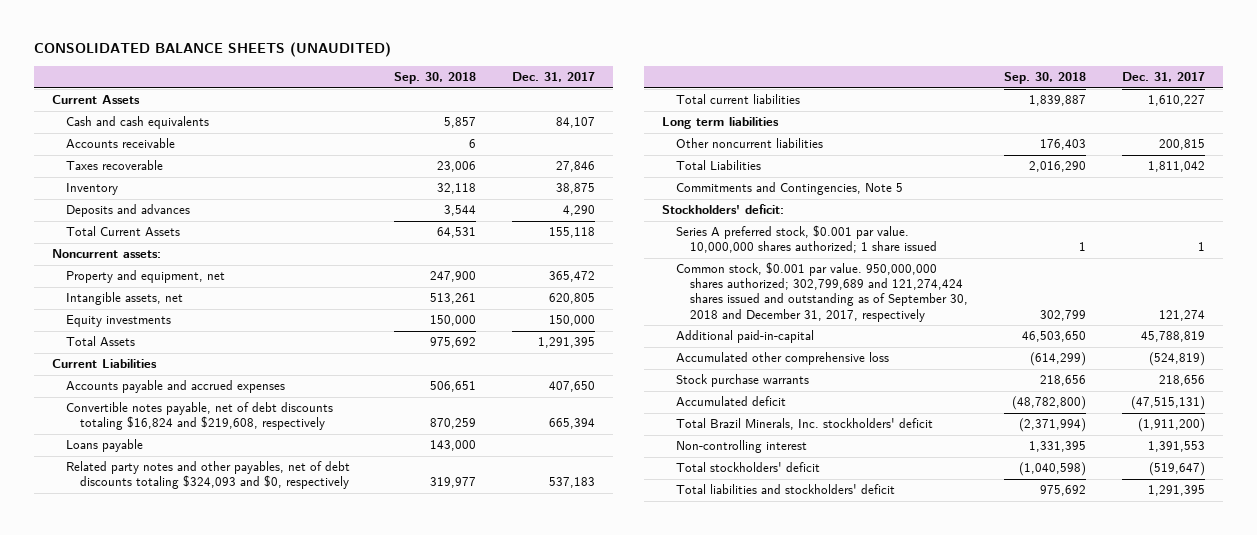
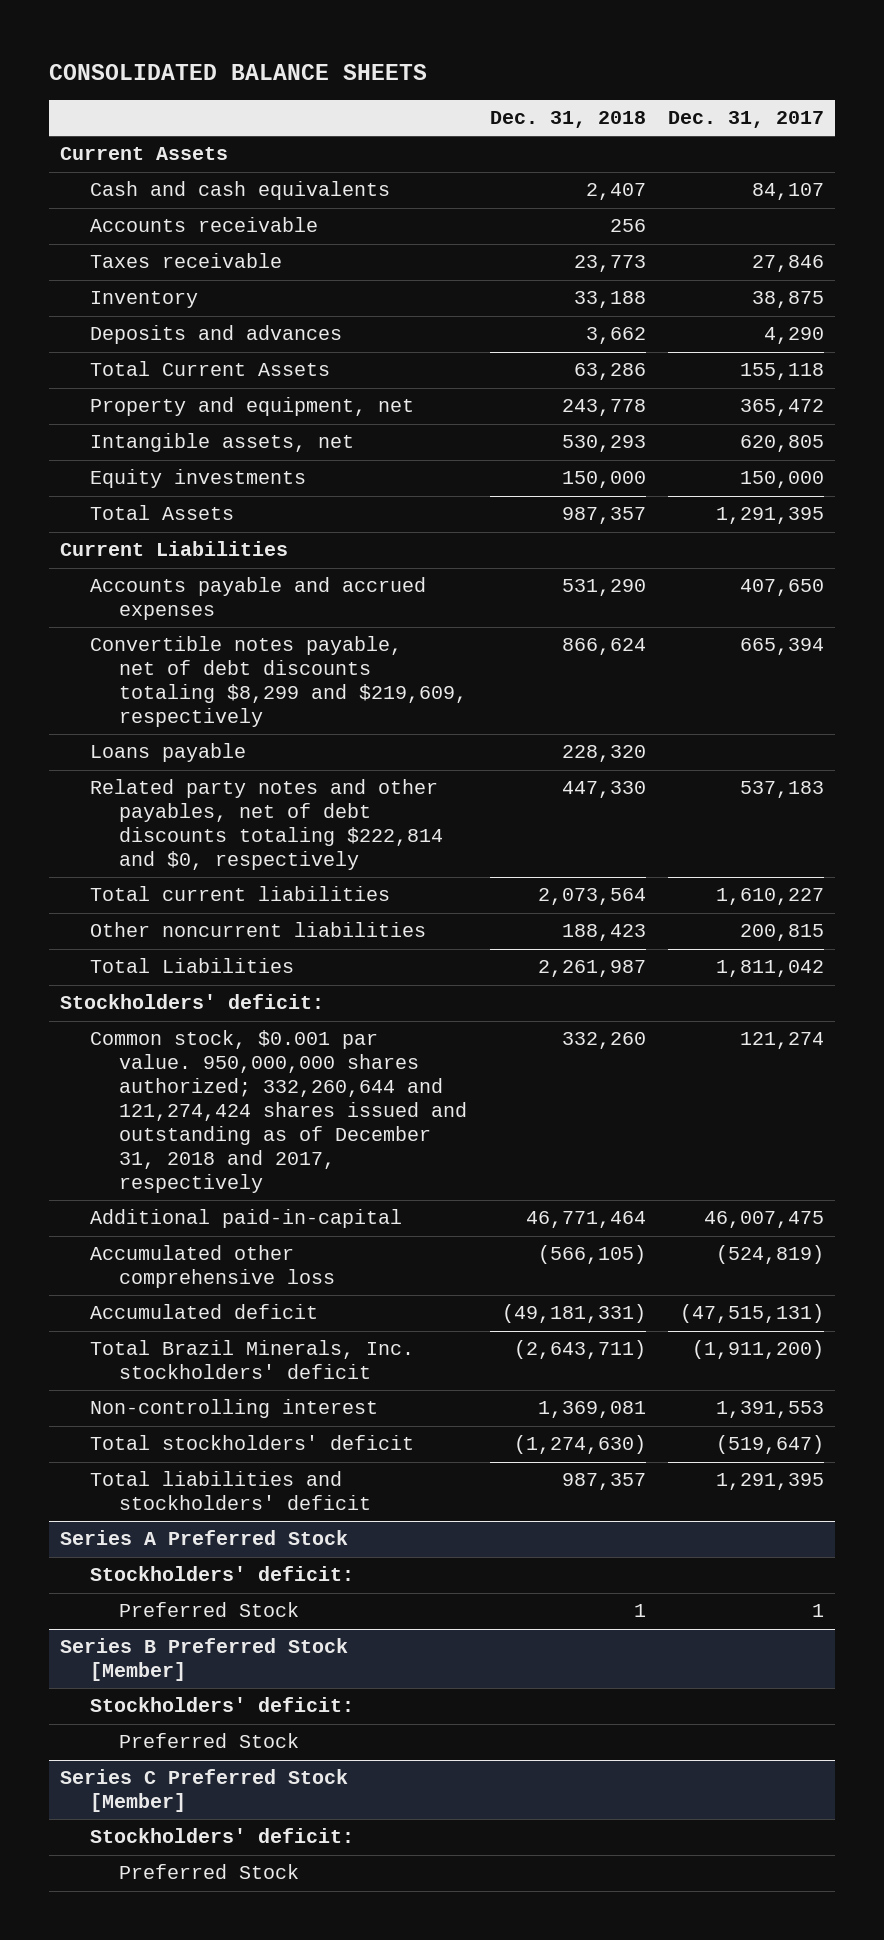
- CONSOLIDATED BALANCE SHEETS (UNAUDITED)
+ CONSOLIDATED BALANCE SHEETS
- | Sep. 30, 2018 | Dec. 31, 2017
+ | Dec. 31, 2018 | Dec. 31, 2017
- Taxes recoverable | 23,006 | 27,846
+ Taxes receivable | 23,773 | 27,846
- Noncurrent assets:
- Convertible notes payable, net of debt discounts totaling $16,824 and $219,608, respectively | 870,259 | 665,394
+ Convertible notes payable, net of debt discounts totaling $8,299 and $219,609, respectively | 866,624 | 665,394
- Related party notes and other payables, net of debt discounts totaling $324,093 and $0, respectively | 319,977 | 537,183
+ Related party notes and other payables, net of debt discounts totaling $222,814 and $0, respectively | 447,330 | 537,183
- Long term liabilities
- Commitments and Contingencies, Note 5
- Series A preferred stock, $0.001 par value. 10,000,000 shares authorized; 1 share issued | 1 | 1
- Common stock, $0.001 par value. 950,000,000 shares authorized; 302,799,689 and 121,274,424 shares issued and outstanding as of September 30, 2018 and December 31, 2017, respectively | 302,799 | 121,274
- Additional paid-in-capital | 46,503,650 | 45,788,819
+ Common stock, $0.001 par value. 950,000,000 shares authorized; 332,260,644 and 121,274,424 shares issued and outstanding as of December 31, 2018 and 2017, respectively | 332,260 | 121,274
+ Additional paid-in-capital | 46,771,464 | 46,007,475
- Stock purchase warrants | 218,656 | 218,656
+ Series A Preferred Stock
+ Stockholders' deficit:
+ Preferred Stock | 1 | 1
+ Series B Preferred Stock [Member]
+ Stockholders' deficit:
+ Preferred Stock
+ Series C Preferred Stock [Member]
+ Stockholders' deficit:
+ Preferred Stock

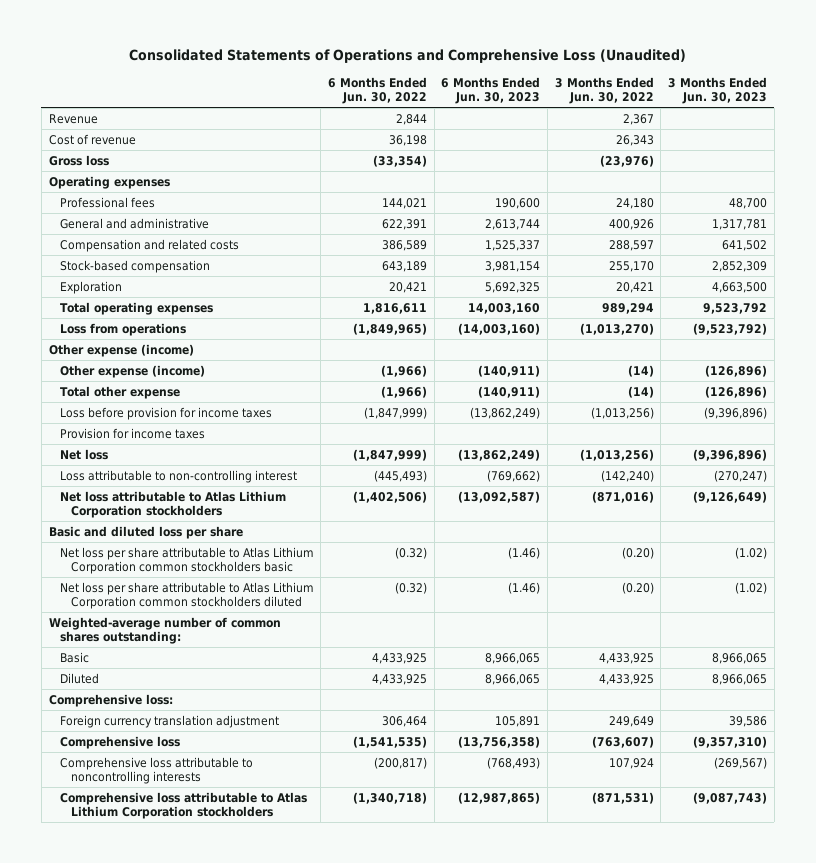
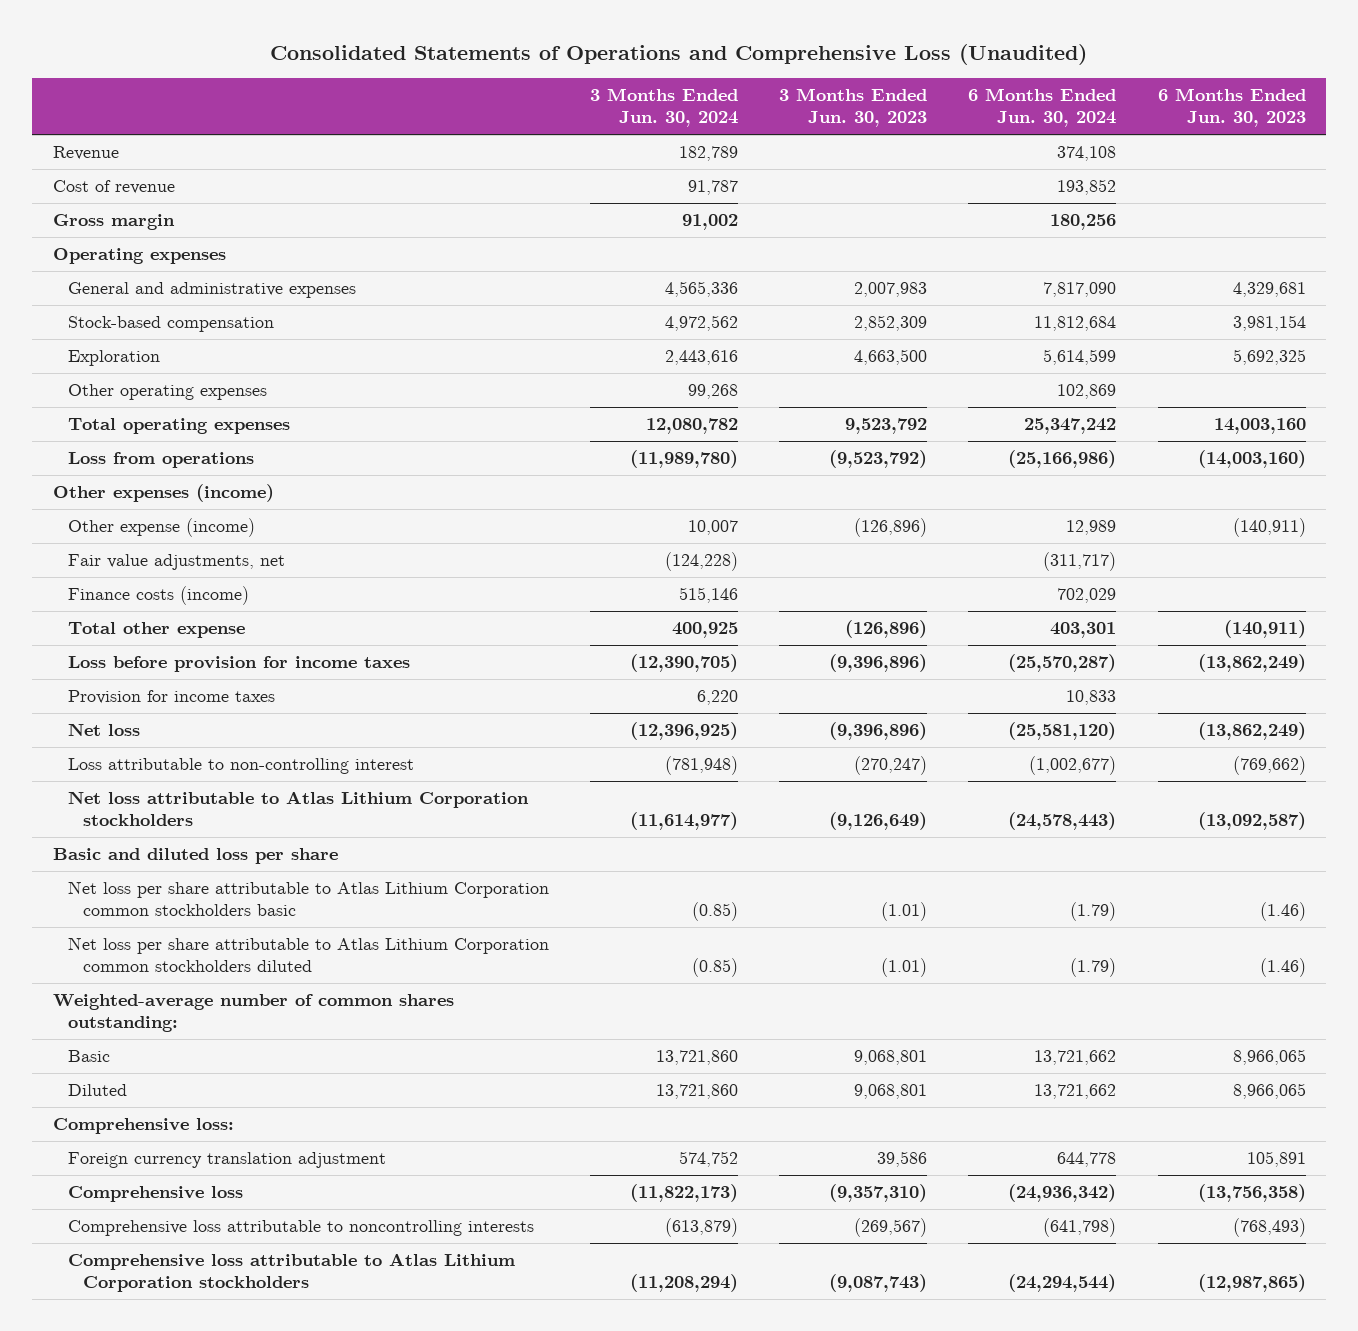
- | 6 Months Ended Jun. 30, 2022 | 6 Months Ended Jun. 30, 2023 | 3 Months Ended Jun. 30, 2022 | 3 Months Ended Jun. 30, 2023
+ | 3 Months Ended Jun. 30, 2024 | 3 Months Ended Jun. 30, 2023 | 6 Months Ended Jun. 30, 2024 | 6 Months Ended Jun. 30, 2023
- Gross loss | (33,354) | | (23,976) |
+ Gross margin | 91,002 | | 180,256 |
- Professional fees | 144,021 | 190,600 | 24,180 | 48,700
- General and administrative | 622,391 | 2,613,744 | 400,926 | 1,317,781
- Compensation and related costs | 386,589 | 1,525,337 | 288,597 | 641,502
+ General and administrative expenses | 4,565,336 | 2,007,983 | 7,817,090 | 4,329,681
+ Other operating expenses | 99,268 | | 102,869 |
- Other expense (income)
+ Other expenses (income)
+ Fair value adjustments, net | (124,228) | | (311,717) |
+ Finance costs (income) | 515,146 | | 702,029 |
- Net loss per share attributable to Atlas Lithium Corporation common stockholders basic | (0.32) | (1.46) | (0.20) | (1.02)
- Net loss per share attributable to Atlas Lithium Corporation common stockholders diluted | (0.32) | (1.46) | (0.20) | (1.02)
+ Net loss per share attributable to Atlas Lithium Corporation common stockholders basic | (0.85) | (1.01) | (1.79) | (1.46)
+ Net loss per share attributable to Atlas Lithium Corporation common stockholders diluted | (0.85) | (1.01) | (1.79) | (1.46)
- Basic | 4,433,925 | 8,966,065 | 4,433,925 | 8,966,065
- Diluted | 4,433,925 | 8,966,065 | 4,433,925 | 8,966,065
+ Basic | 13,721,860 | 9,068,801 | 13,721,662 | 8,966,065
+ Diluted | 13,721,860 | 9,068,801 | 13,721,662 | 8,966,065

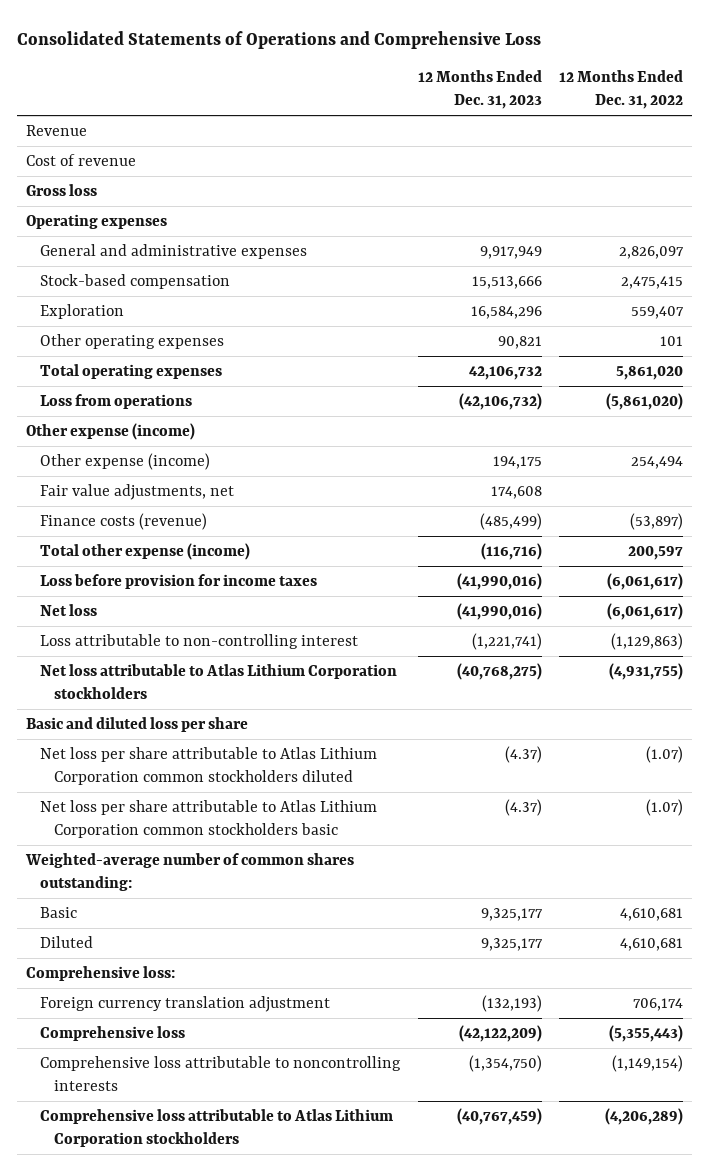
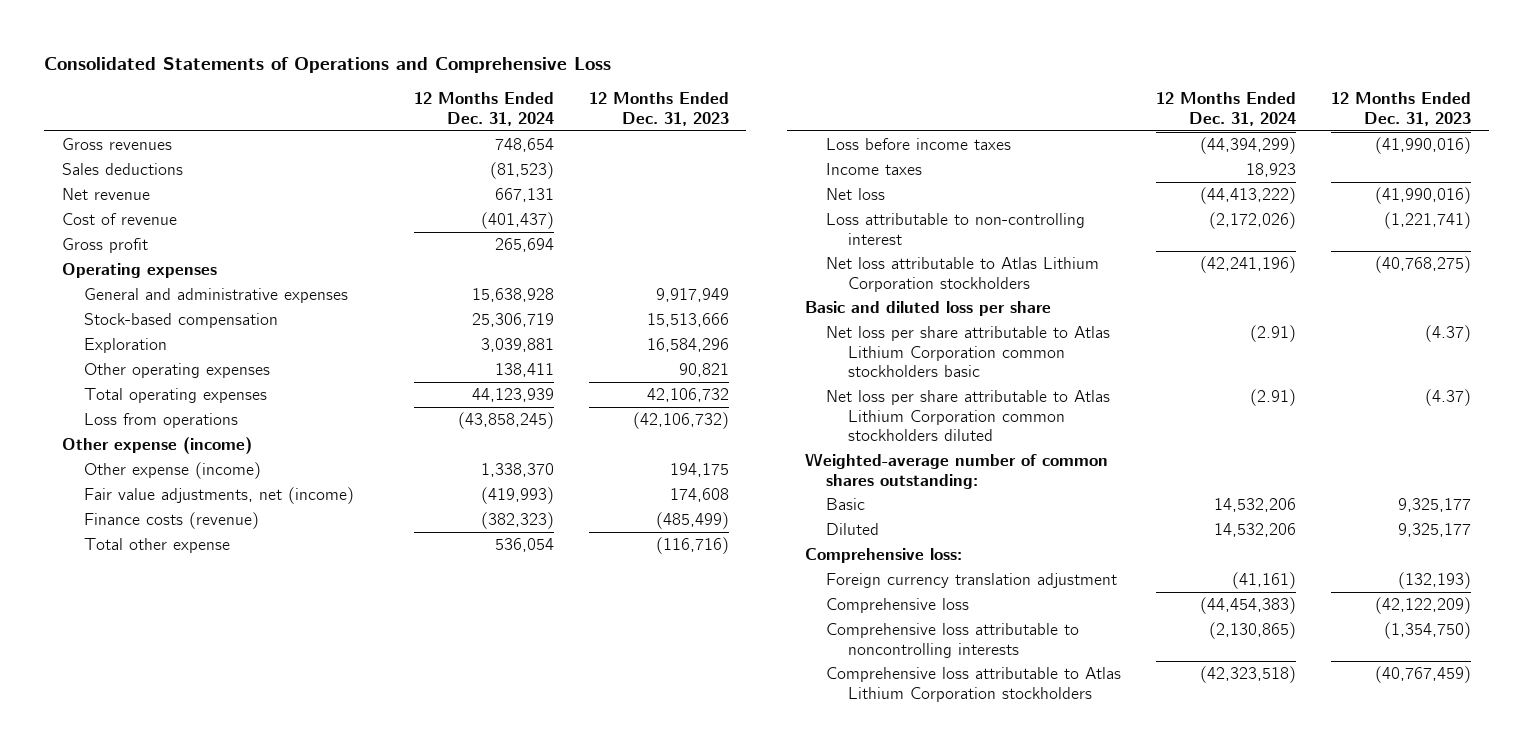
- | 12 Months Ended Dec. 31, 2023 | 12 Months Ended Dec. 31, 2022
+ | 12 Months Ended Dec. 31, 2024 | 12 Months Ended Dec. 31, 2023
- Revenue
+ Gross revenues | 748,654 |
+ Sales deductions | (81,523) |
+ Net revenue | 667,131 |
- Gross loss
+ Gross profit | 265,694 |
- Fair value adjustments, net | 174,608 |
+ Fair value adjustments, net (income) | (419,993) | 174,608
- Total other expense (income) | (116,716) | 200,597
- Loss before provision for income taxes | (41,990,016) | (6,061,617)
+ Total other expense | 536,054 | (116,716)
+ Loss before income taxes | (44,394,299) | (41,990,016)
+ Income taxes | 18,923 |
moved down: Net loss per share attributable to Atlas Lithium Corporation common stockholders diluted | (2.91) | (4.37)

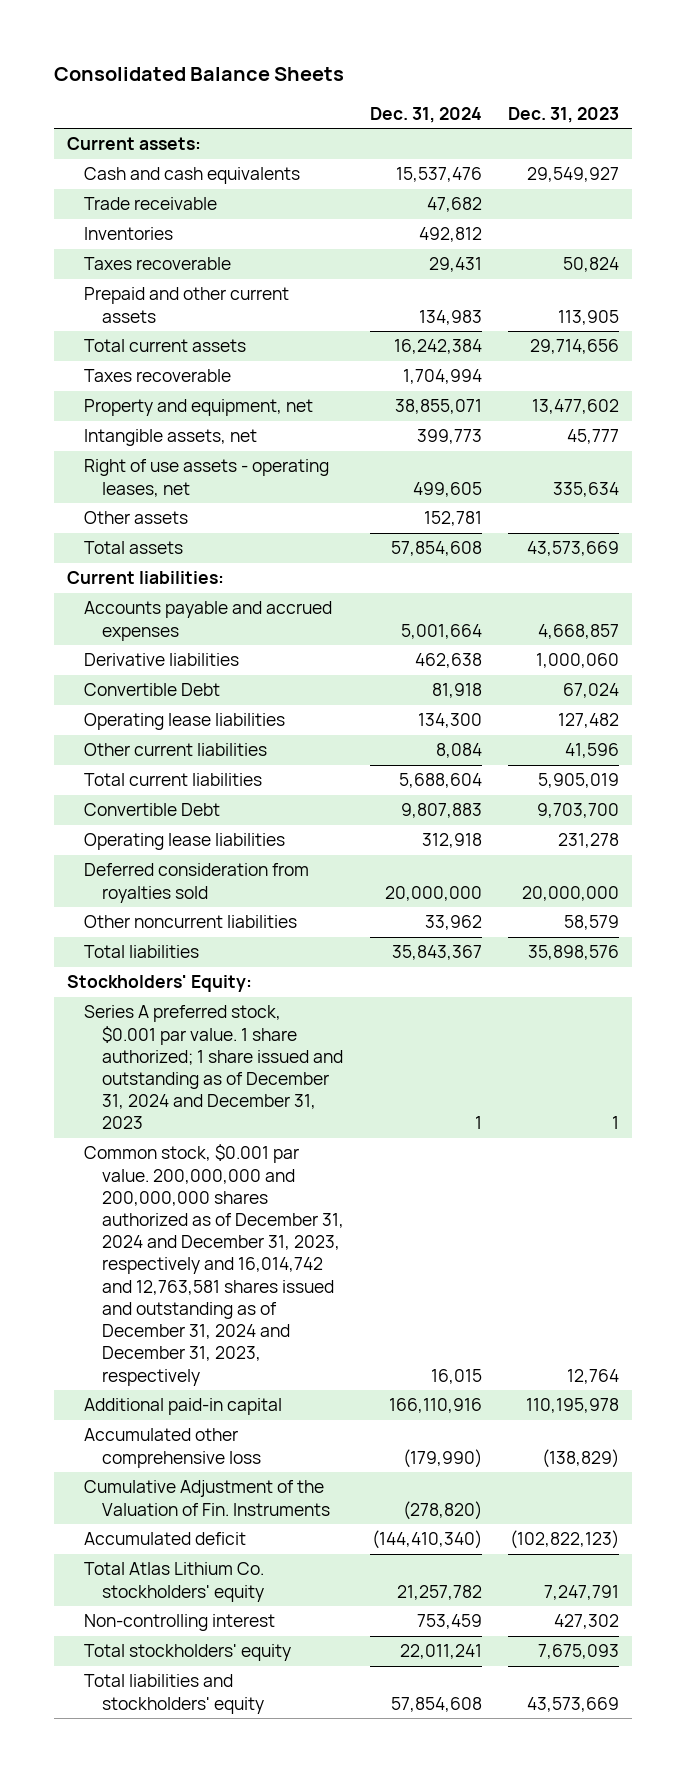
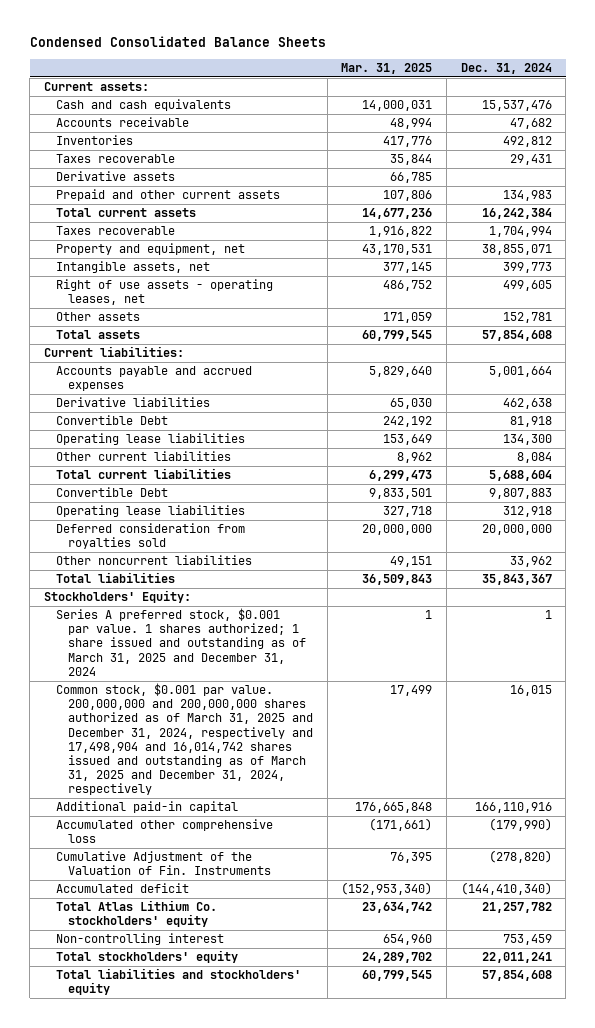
- Consolidated Balance Sheets
+ Condensed Consolidated Balance Sheets
- | Dec. 31, 2024 | Dec. 31, 2023
+ | Mar. 31, 2025 | Dec. 31, 2024
- Trade receivable | 47,682 |
+ Accounts receivable | 48,994 | 47,682
+ Derivative assets | 66,785 |
- Series A preferred stock, $0.001 par value. 1 share authorized; 1 share issued and outstanding as of December 31, 2024 and December 31, 2023 | 1 | 1
- Common stock, $0.001 par value. 200,000,000 and 200,000,000 shares authorized as of December 31, 2024 and December 31, 2023, respectively and 16,014,742 and 12,763,581 shares issued and outstanding as of December 31, 2024 and December 31, 2023, respectively | 16,015 | 12,764
+ Series A preferred stock, $0.001 par value. 1 shares authorized; 1 share issued and outstanding as of March 31, 2025 and December 31, 2024 | 1 | 1
+ Common stock, $0.001 par value. 200,000,000 and 200,000,000 shares authorized as of March 31, 2025 and December 31, 2024, respectively and 17,498,904 and 16,014,742 shares issued and outstanding as of March 31, 2025 and December 31, 2024, respectively | 17,499 | 16,015

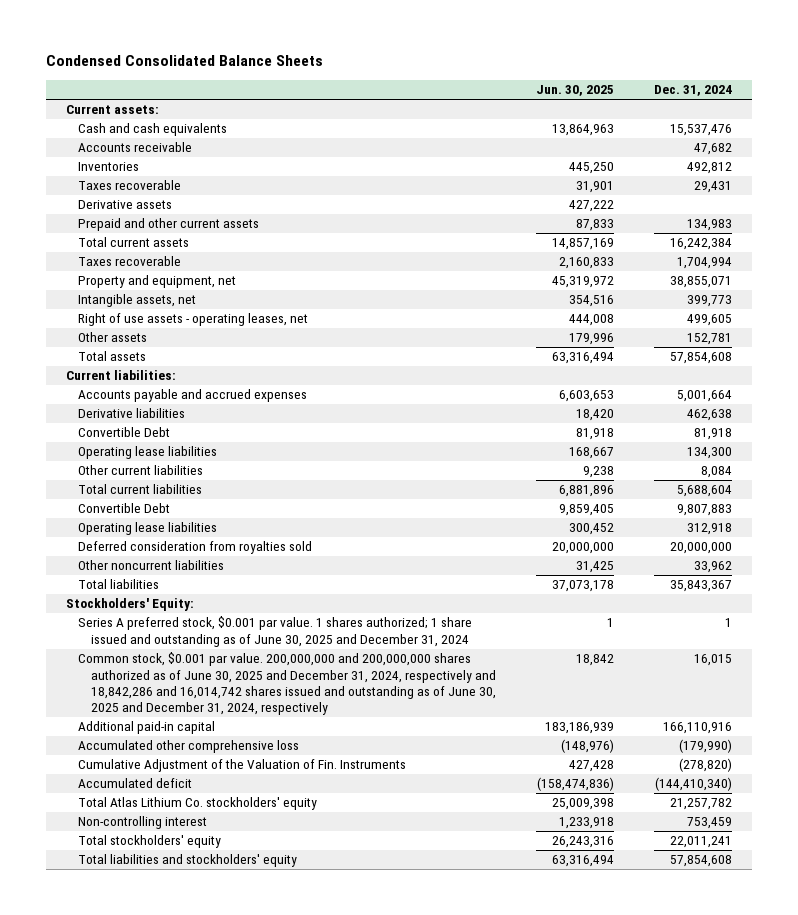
- | Mar. 31, 2025 | Dec. 31, 2024
+ | Jun. 30, 2025 | Dec. 31, 2024
- Series A preferred stock, $0.001 par value. 1 shares authorized; 1 share issued and outstanding as of March 31, 2025 and December 31, 2024 | 1 | 1
- Common stock, $0.001 par value. 200,000,000 and 200,000,000 shares authorized as of March 31, 2025 and December 31, 2024, respectively and 17,498,904 and 16,014,742 shares issued and outstanding as of March 31, 2025 and December 31, 2024, respectively | 17,499 | 16,015
+ Series A preferred stock, $0.001 par value. 1 shares authorized; 1 share issued and outstanding as of June 30, 2025 and December 31, 2024 | 1 | 1
+ Common stock, $0.001 par value. 200,000,000 and 200,000,000 shares authorized as of June 30, 2025 and December 31, 2024, respectively and 18,842,286 and 16,014,742 shares issued and outstanding as of June 30, 2025 and December 31, 2024, respectively | 18,842 | 16,015

